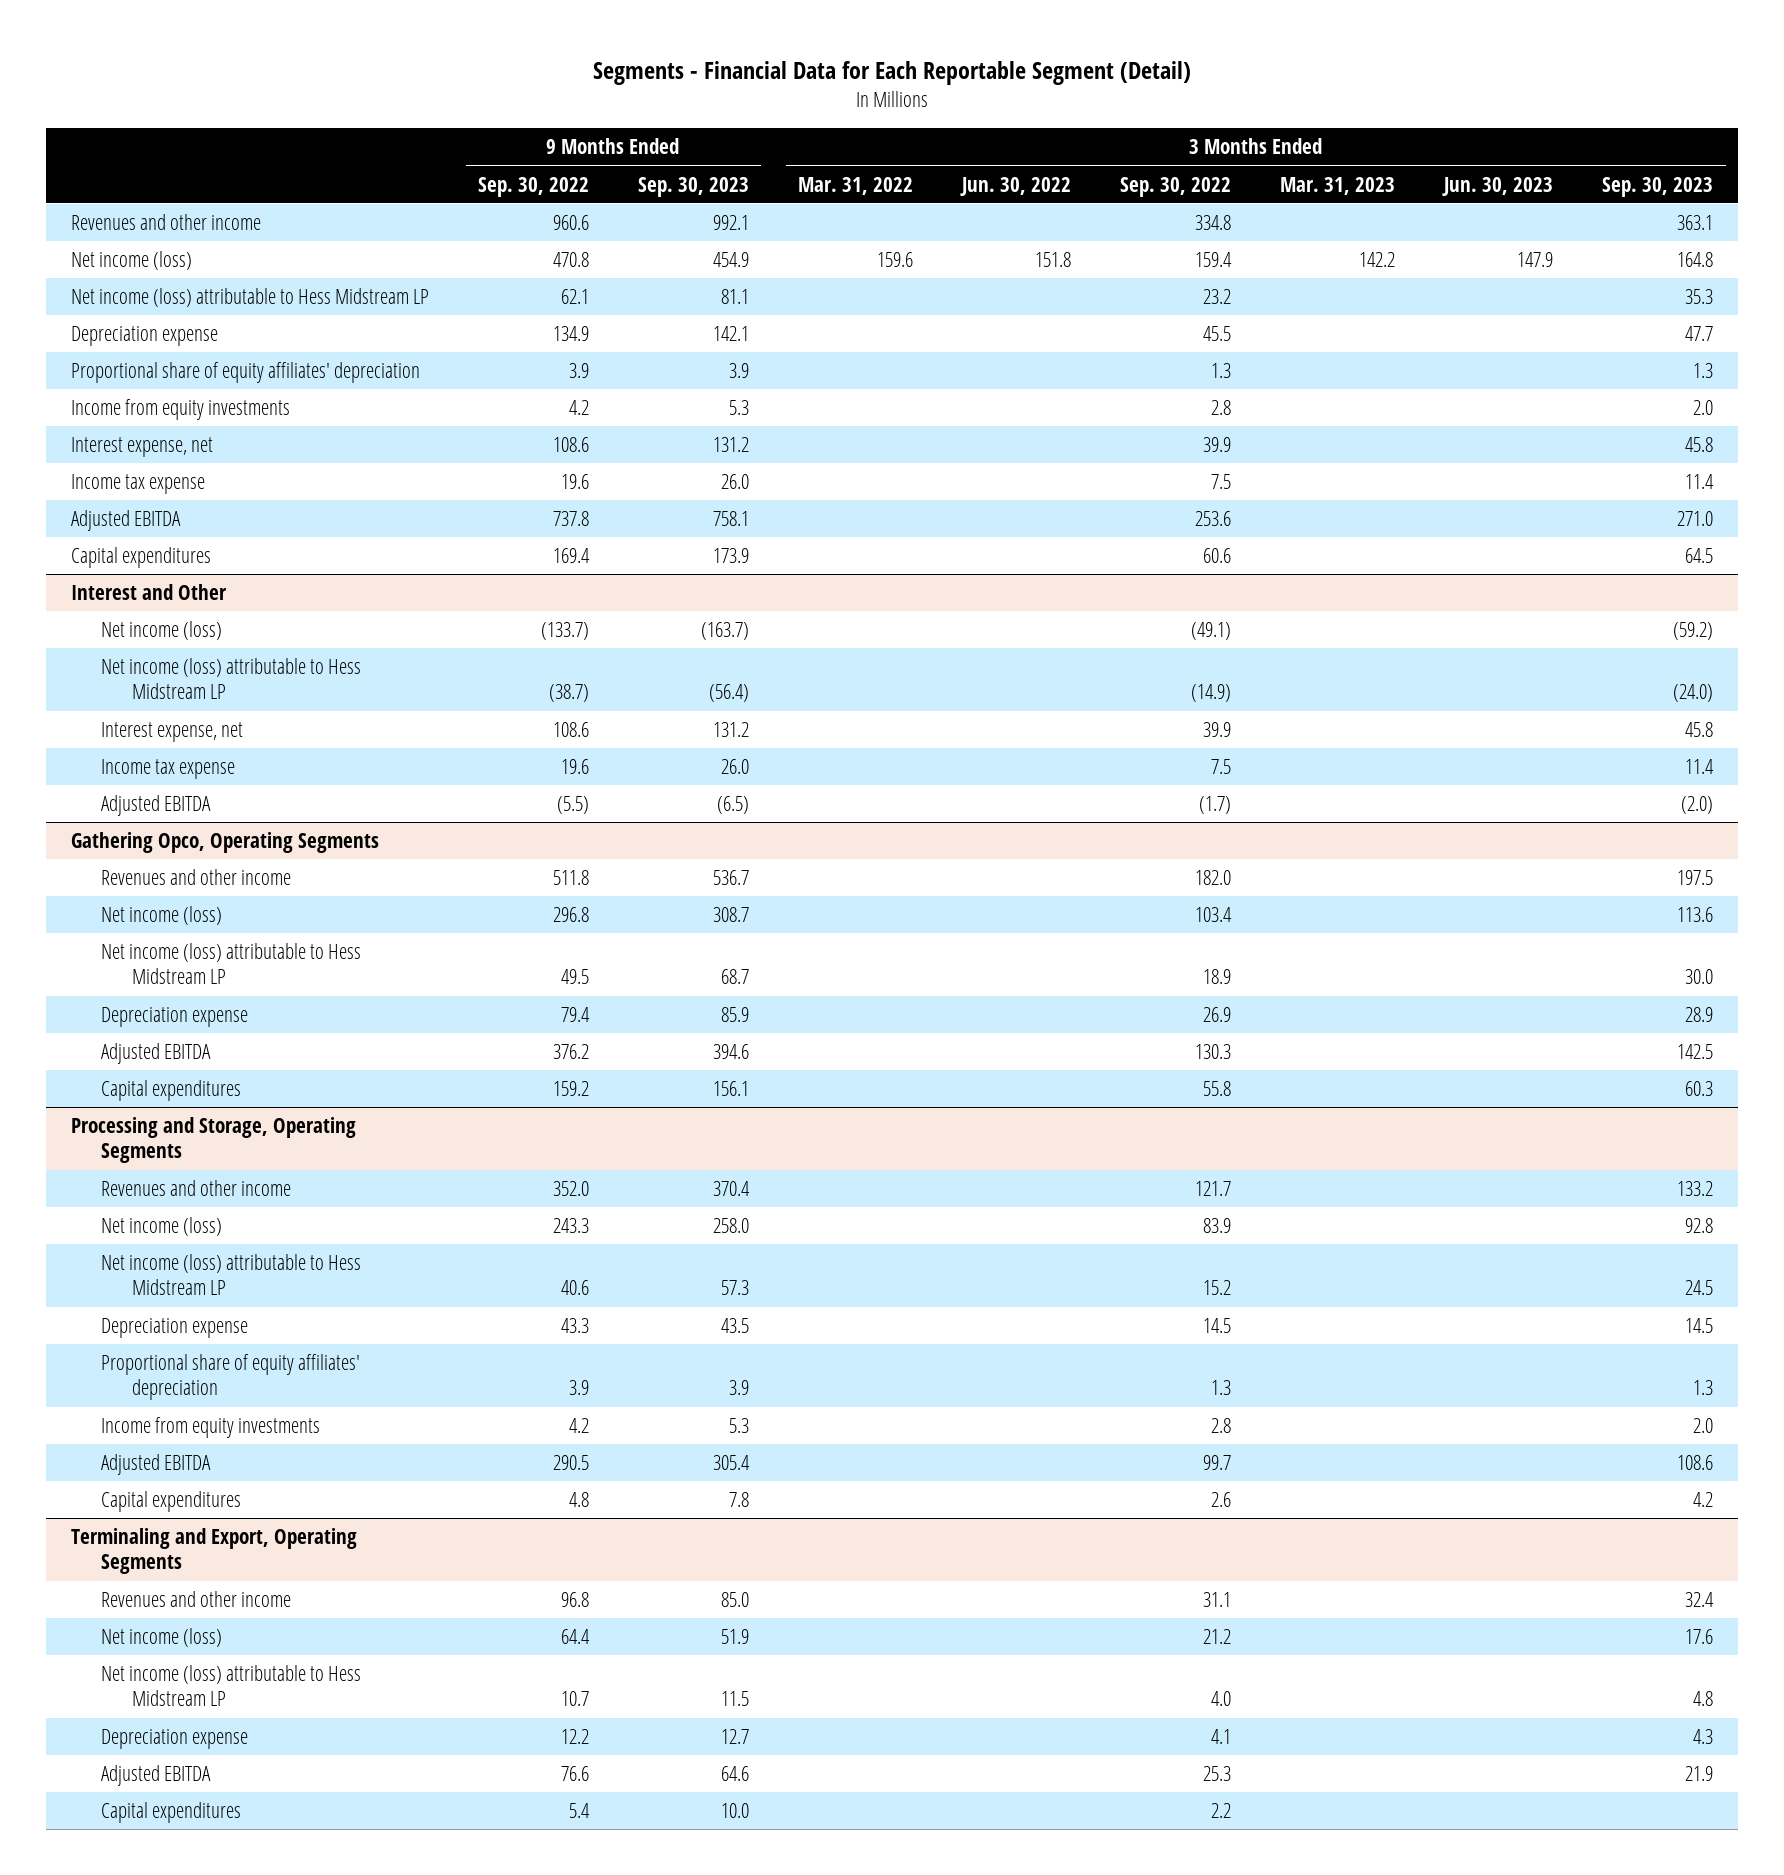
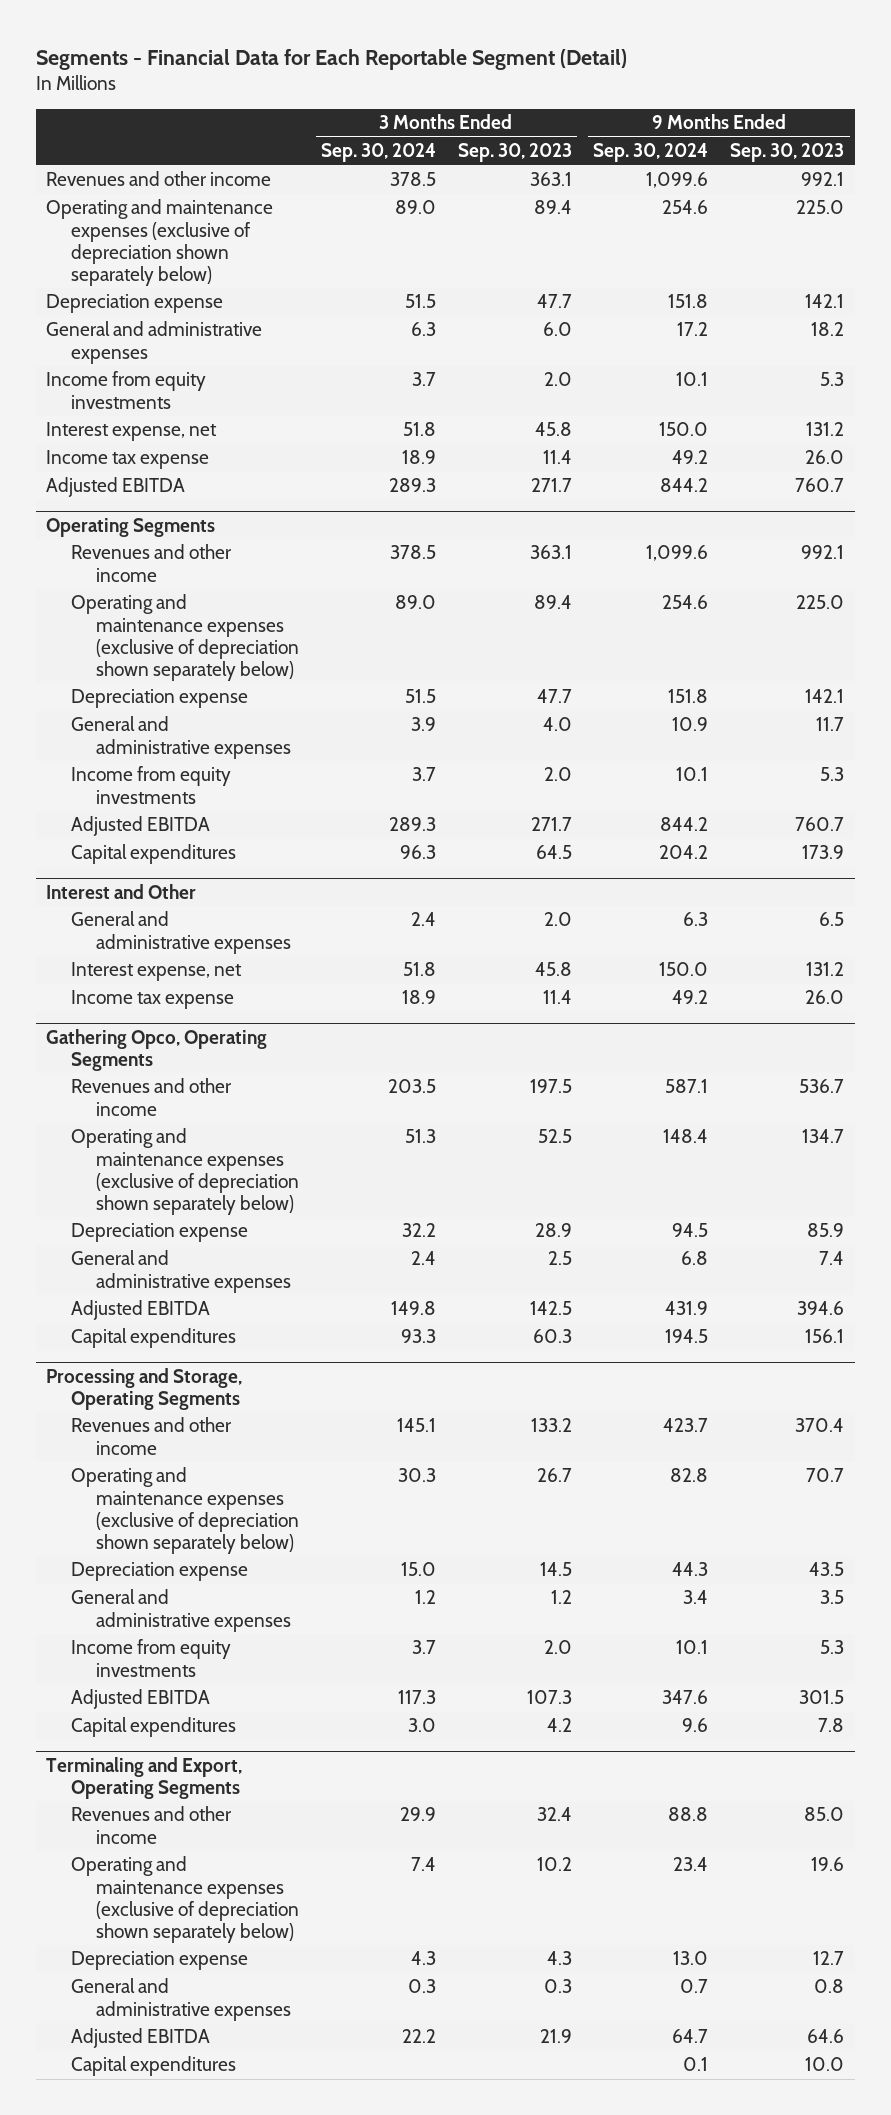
- | 9 Months Ended Sep. 30, 2022 | 9 Months Ended Sep. 30, 2023 | 3 Months Ended Mar. 31, 2022 | 3 Months Ended Jun. 30, 2022 | 3 Months Ended Sep. 30, 2022 | 3 Months Ended Mar. 31, 2023 | 3 Months Ended Jun. 30, 2023 | 3 Months Ended Sep. 30, 2023
+ | 3 Months Ended Sep. 30, 2024 | 3 Months Ended Sep. 30, 2023 | 9 Months Ended Sep. 30, 2024 | 9 Months Ended Sep. 30, 2023
- Net income (loss) | 470.8 | 454.9 | 159.6 | 151.8 | 159.4 | 142.2 | 147.9 | 164.8
- Net income (loss) attributable to Hess Midstream LP | 62.1 | 81.1 | | | 23.2 | | | 35.3
+ Operating and maintenance expenses (exclusive of depreciation shown separately below) | 89.0 | 89.4 | 254.6 | 225.0
- Proportional share of equity affiliates' depreciation | 3.9 | 3.9 | | | 1.3 | | | 1.3
+ General and administrative expenses | 6.3 | 6.0 | 17.2 | 18.2
- Adjusted EBITDA | 737.8 | 758.1 | | | 253.6 | | | 271.0
+ Adjusted EBITDA | 289.3 | 271.7 | 844.2 | 760.7
+ Operating Segments
+ Revenues and other income | 378.5 | 363.1 | 1,099.6 | 992.1
+ Operating and maintenance expenses (exclusive of depreciation shown separately below) | 89.0 | 89.4 | 254.6 | 225.0
+ Depreciation expense | 51.5 | 47.7 | 151.8 | 142.1
+ General and administrative expenses | 3.9 | 4.0 | 10.9 | 11.7
+ Income from equity investments | 3.7 | 2.0 | 10.1 | 5.3
+ Adjusted EBITDA | 289.3 | 271.7 | 844.2 | 760.7
@ Interest and Other
- Net income (loss) | (133.7) | (163.7) | | | (49.1) | | | (59.2)
- Net income (loss) attributable to Hess Midstream LP | (38.7) | (56.4) | | | (14.9) | | | (24.0)
+ General and administrative expenses | 2.4 | 2.0 | 6.3 | 6.5
- Adjusted EBITDA | (5.5) | (6.5) | | | (1.7) | | | (2.0)
@ Gathering Opco, Operating Segments
- Net income (loss) | 296.8 | 308.7 | | | 103.4 | | | 113.6
- Net income (loss) attributable to Hess Midstream LP | 49.5 | 68.7 | | | 18.9 | | | 30.0
+ Operating and maintenance expenses (exclusive of depreciation shown separately below) | 51.3 | 52.5 | 148.4 | 134.7
+ General and administrative expenses | 2.4 | 2.5 | 6.8 | 7.4
@ Processing and Storage, Operating Segments
- Net income (loss) | 243.3 | 258.0 | | | 83.9 | | | 92.8
- Net income (loss) attributable to Hess Midstream LP | 40.6 | 57.3 | | | 15.2 | | | 24.5
+ Operating and maintenance expenses (exclusive of depreciation shown separately below) | 30.3 | 26.7 | 82.8 | 70.7
- Proportional share of equity affiliates' depreciation | 3.9 | 3.9 | | | 1.3 | | | 1.3
+ General and administrative expenses | 1.2 | 1.2 | 3.4 | 3.5
- Adjusted EBITDA | 290.5 | 305.4 | | | 99.7 | | | 108.6
+ Adjusted EBITDA | 117.3 | 107.3 | 347.6 | 301.5
@ Terminaling and Export, Operating Segments
- Net income (loss) | 64.4 | 51.9 | | | 21.2 | | | 17.6
- Net income (loss) attributable to Hess Midstream LP | 10.7 | 11.5 | | | 4.0 | | | 4.8
+ Operating and maintenance expenses (exclusive of depreciation shown separately below) | 7.4 | 10.2 | 23.4 | 19.6
+ General and administrative expenses | 0.3 | 0.3 | 0.7 | 0.8

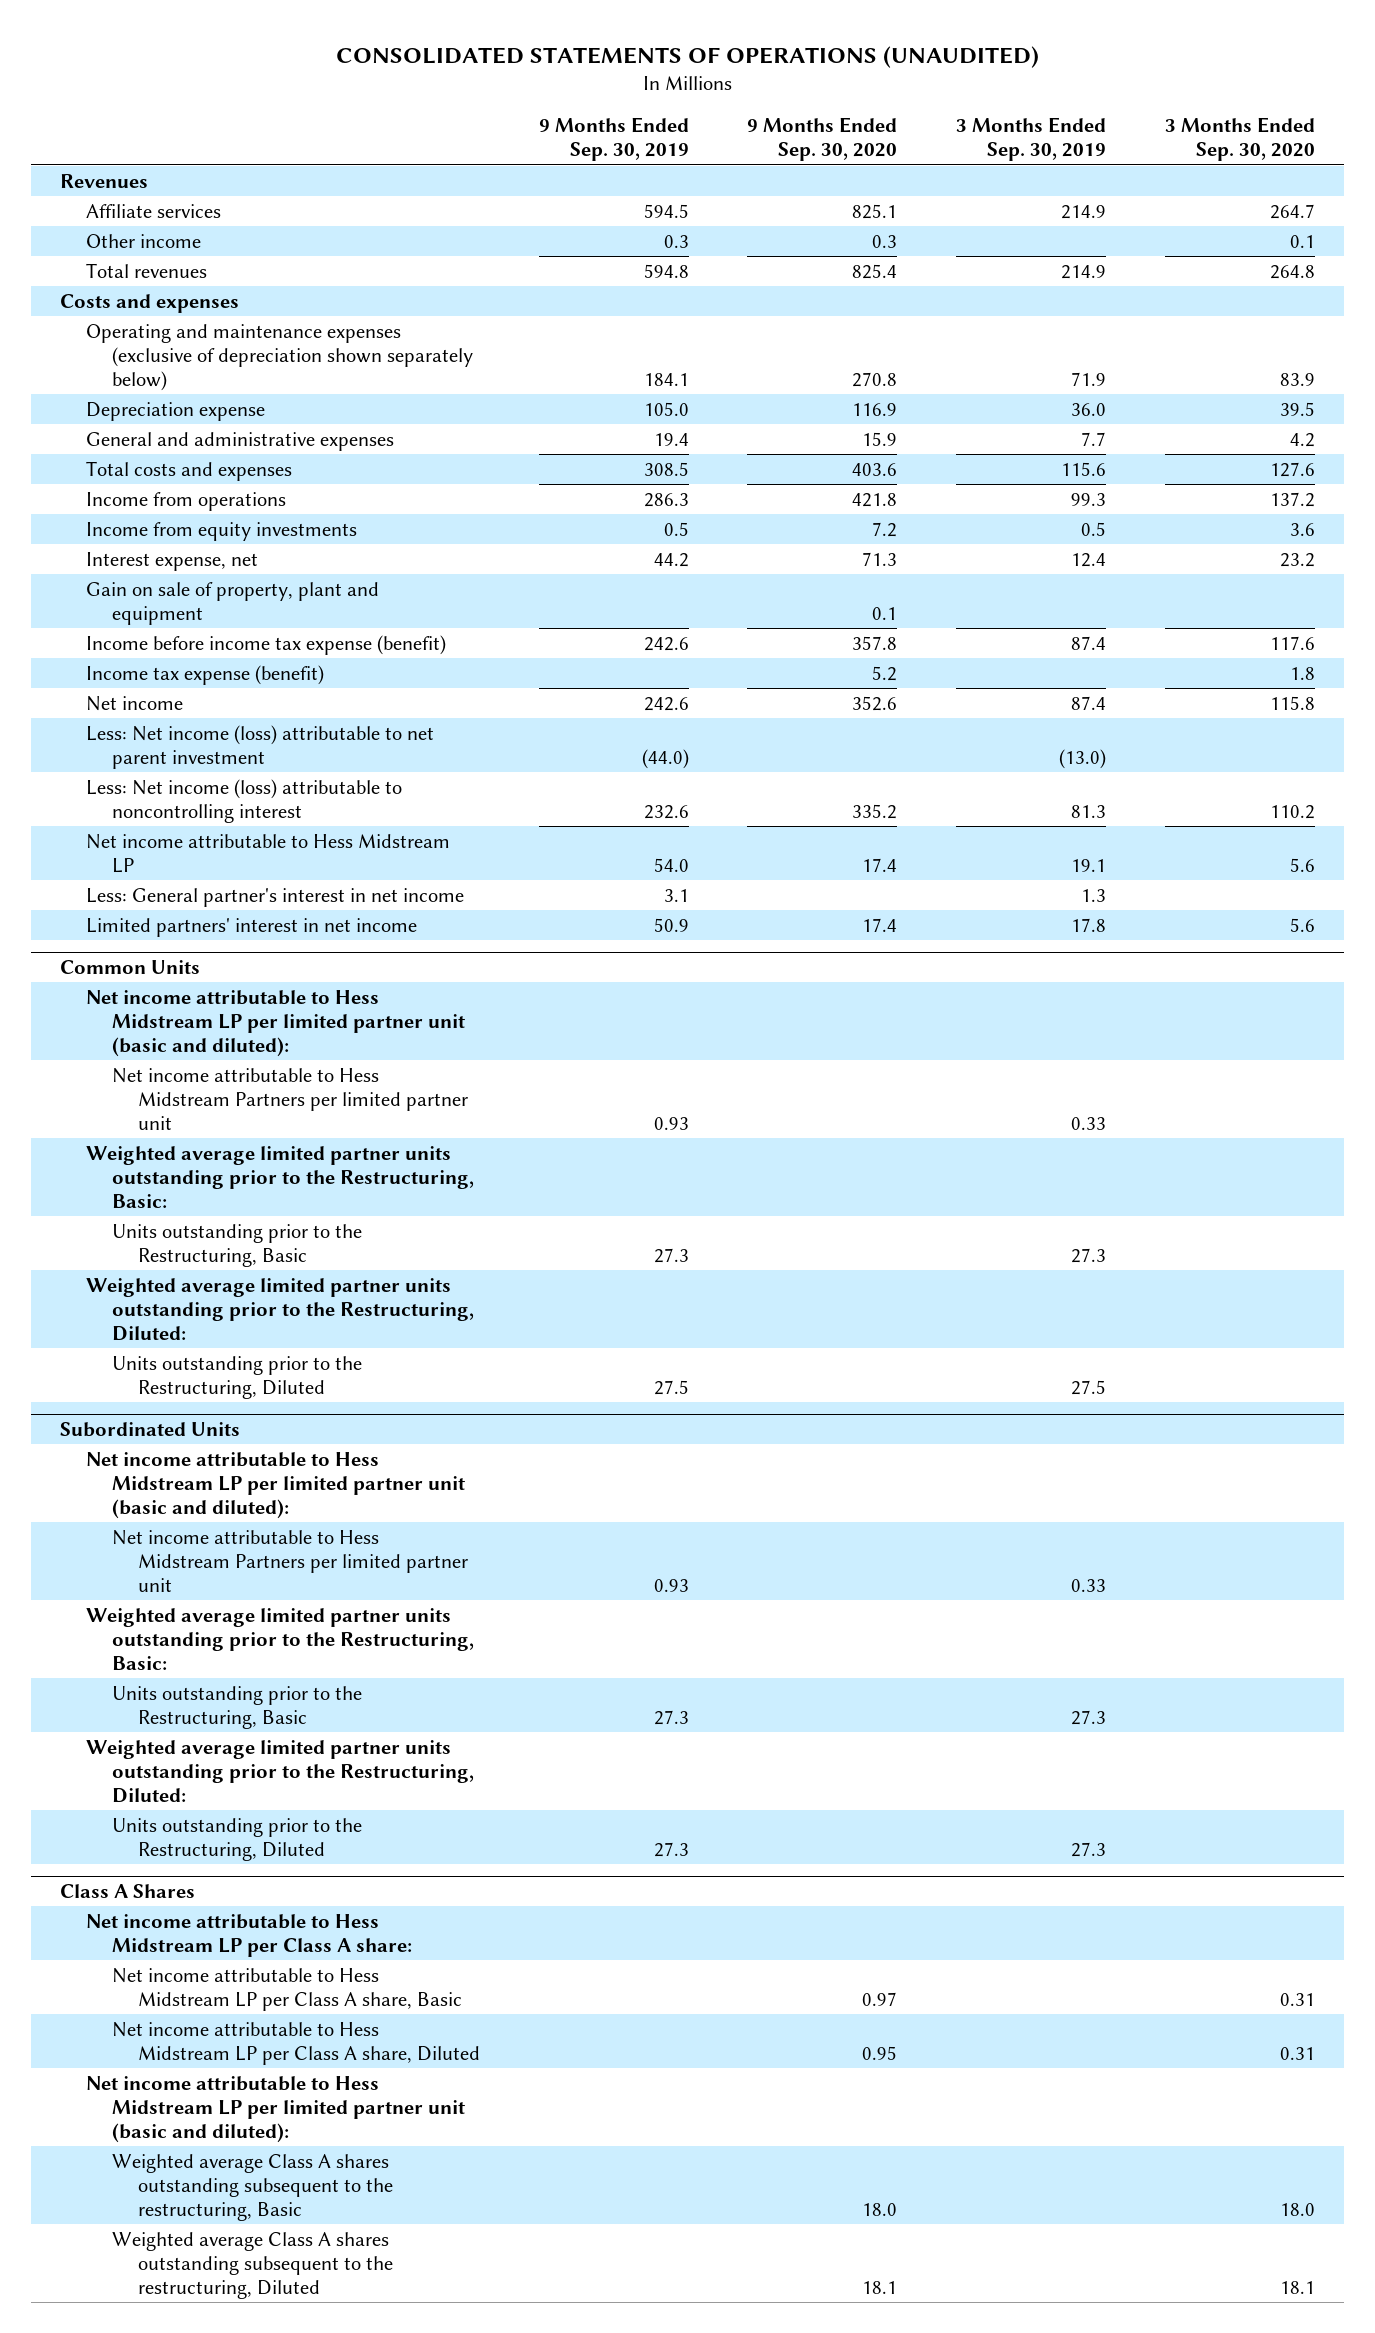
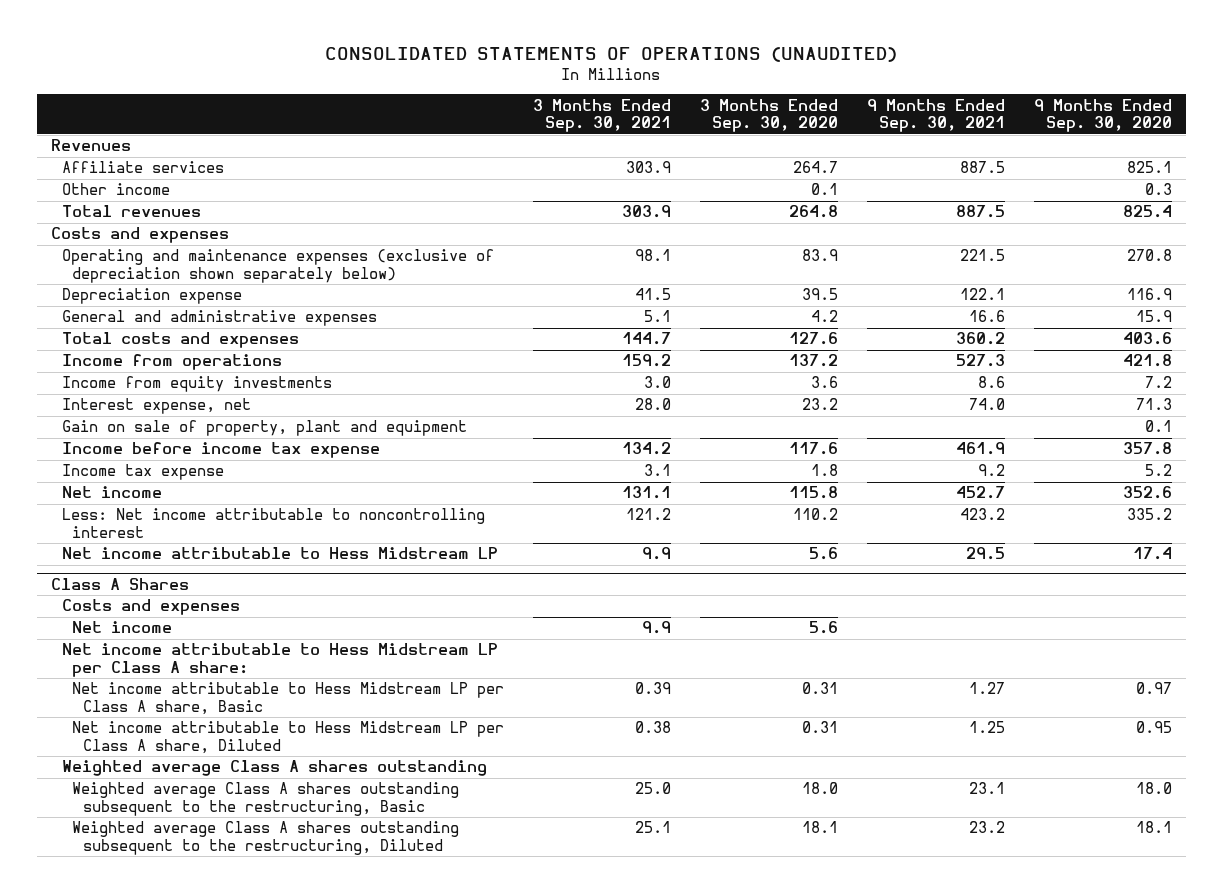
- | 9 Months Ended Sep. 30, 2019 | 9 Months Ended Sep. 30, 2020 | 3 Months Ended Sep. 30, 2019 | 3 Months Ended Sep. 30, 2020
+ | 3 Months Ended Sep. 30, 2021 | 3 Months Ended Sep. 30, 2020 | 9 Months Ended Sep. 30, 2021 | 9 Months Ended Sep. 30, 2020
- Income before income tax expense (benefit) | 242.6 | 357.8 | 87.4 | 117.6
- Income tax expense (benefit) | | 5.2 | | 1.8
+ Income before income tax expense | 134.2 | 117.6 | 461.9 | 357.8
+ Income tax expense | 3.1 | 1.8 | 9.2 | 5.2
- Less: Net income (loss) attributable to net parent investment | (44.0) | | (13.0) |
- Less: Net income (loss) attributable to noncontrolling interest | 232.6 | 335.2 | 81.3 | 110.2
+ Less: Net income attributable to noncontrolling interest | 121.2 | 110.2 | 423.2 | 335.2
- Less: General partner's interest in net income | 3.1 | | 1.3 |
- Limited partners' interest in net income | 50.9 | 17.4 | 17.8 | 5.6
- Common Units
- Net income attributable to Hess Midstream LP per limited partner unit (basic and diluted):
- Net income attributable to Hess Midstream Partners per limited partner unit | 0.93 | | 0.33 |
- Weighted average limited partner units outstanding prior to the Restructuring, Basic:
- Units outstanding prior to the Restructuring, Basic | 27.3 | | 27.3 |
- Weighted average limited partner units outstanding prior to the Restructuring, Diluted:
- Units outstanding prior to the Restructuring, Diluted | 27.5 | | 27.5 |
- Subordinated Units
- Net income attributable to Hess Midstream LP per limited partner unit (basic and diluted):
- Net income attributable to Hess Midstream Partners per limited partner unit | 0.93 | | 0.33 |
- Weighted average limited partner units outstanding prior to the Restructuring, Basic:
- Units outstanding prior to the Restructuring, Basic | 27.3 | | 27.3 |
- Weighted average limited partner units outstanding prior to the Restructuring, Diluted:
- Units outstanding prior to the Restructuring, Diluted | 27.3 | | 27.3 |
@ Class A Shares
+ Costs and expenses
+ Net income | 9.9 | 5.6 | |
- Net income attributable to Hess Midstream LP per limited partner unit (basic and diluted):
+ Weighted average Class A shares outstanding

